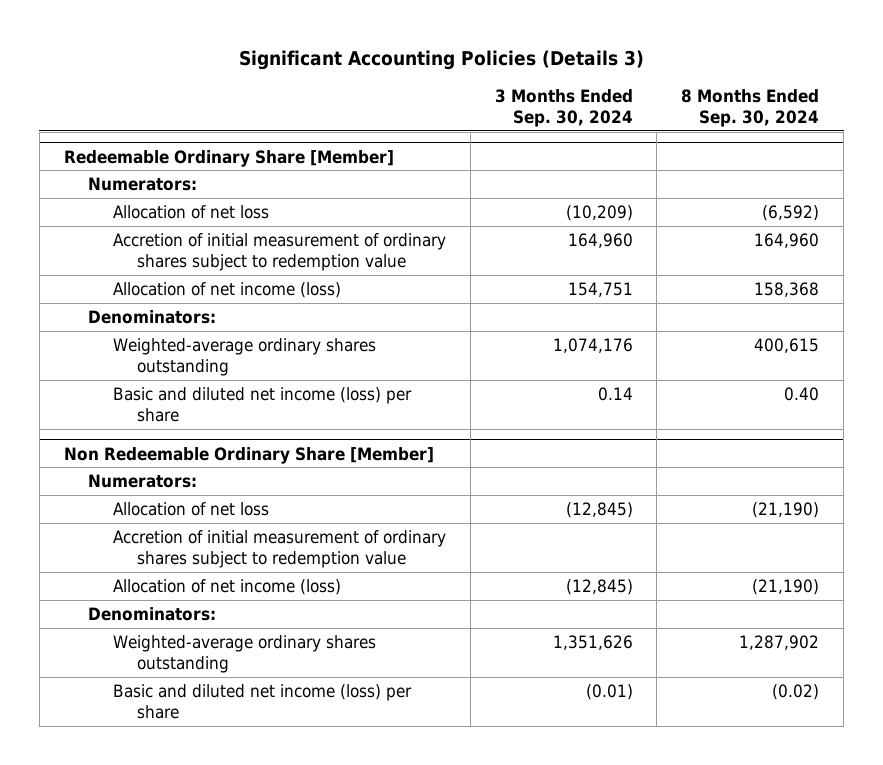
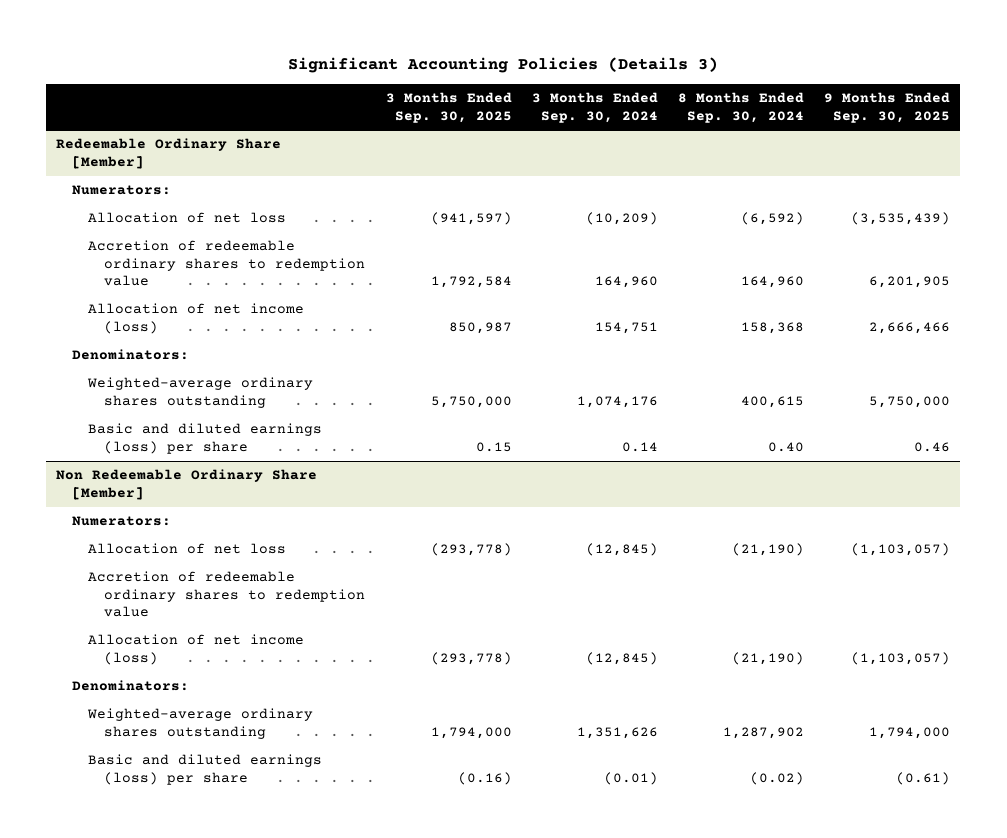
- | 3 Months Ended Sep. 30, 2024 | 8 Months Ended Sep. 30, 2024
+ | 3 Months Ended Sep. 30, 2025 | 3 Months Ended Sep. 30, 2024 | 8 Months Ended Sep. 30, 2024 | 9 Months Ended Sep. 30, 2025
@ Redeemable Ordinary Share [Member]
- Accretion of initial measurement of ordinary shares subject to redemption value | 164,960 | 164,960
+ Accretion of redeemable ordinary shares to redemption value | 1,792,584 | 164,960 | 164,960 | 6,201,905
- Basic and diluted net income (loss) per share | 0.14 | 0.40
+ Basic and diluted earnings (loss) per share | 0.15 | 0.14 | 0.40 | 0.46
@ Non Redeemable Ordinary Share [Member]
- Accretion of initial measurement of ordinary shares subject to redemption value
+ Accretion of redeemable ordinary shares to redemption value
- Basic and diluted net income (loss) per share | (0.01) | (0.02)
+ Basic and diluted earnings (loss) per share | (0.16) | (0.01) | (0.02) | (0.61)

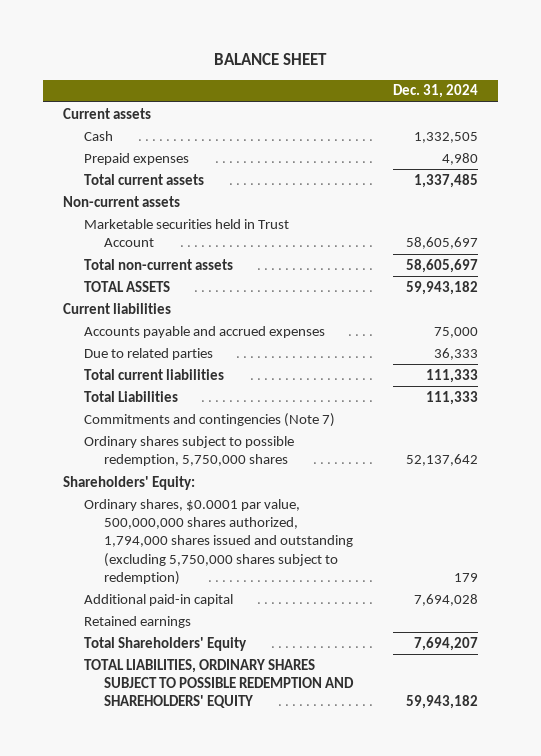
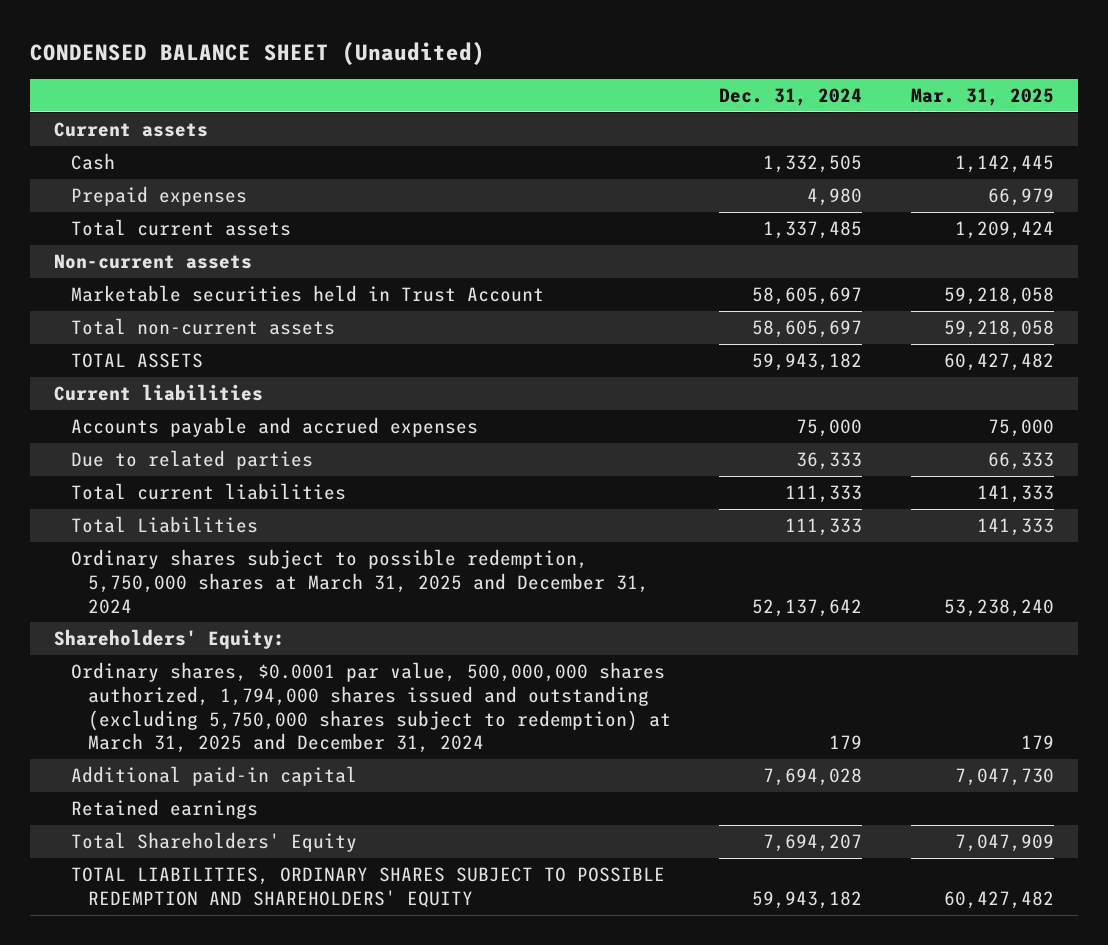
- BALANCE SHEET
+ CONDENSED BALANCE SHEET (Unaudited)
- | Dec. 31, 2024
+ | Dec. 31, 2024 | Mar. 31, 2025
- Commitments and contingencies (Note 7)
- Ordinary shares subject to possible redemption, 5,750,000 shares | 52,137,642
+ Ordinary shares subject to possible redemption, 5,750,000 shares at March 31, 2025 and December 31, 2024 | 52,137,642 | 53,238,240
- Ordinary shares, $0.0001 par value, 500,000,000 shares authorized, 1,794,000 shares issued and outstanding (excluding 5,750,000 shares subject to redemption) | 179
+ Ordinary shares, $0.0001 par value, 500,000,000 shares authorized, 1,794,000 shares issued and outstanding (excluding 5,750,000 shares subject to redemption) at March 31, 2025 and December 31, 2024 | 179 | 179

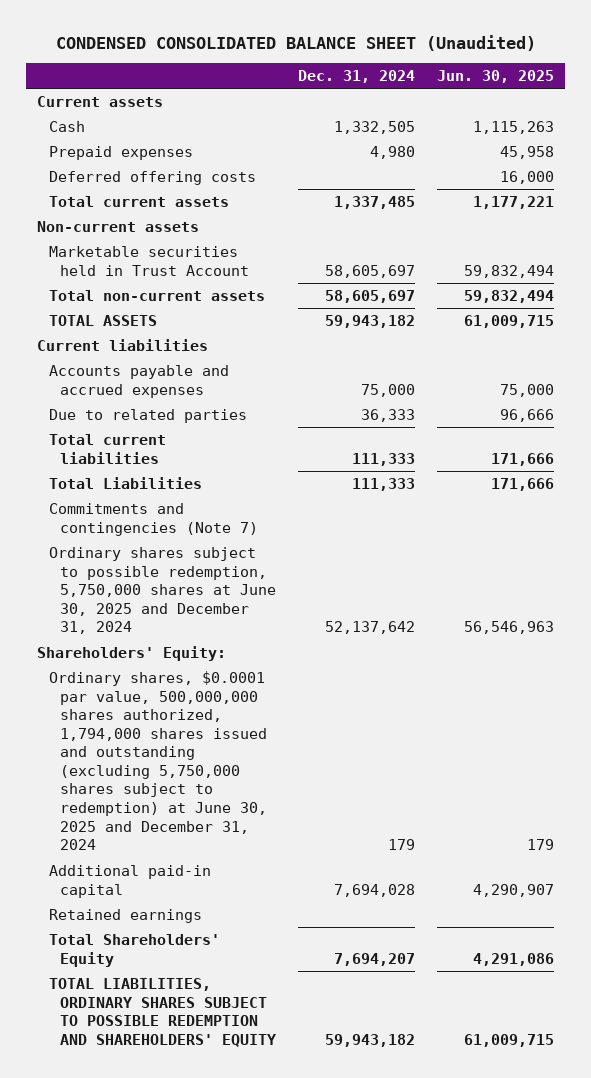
- CONDENSED BALANCE SHEET (Unaudited)
+ CONDENSED CONSOLIDATED BALANCE SHEET (Unaudited)
- | Dec. 31, 2024 | Mar. 31, 2025
+ | Dec. 31, 2024 | Jun. 30, 2025
+ Deferred offering costs | | 16,000
- Ordinary shares subject to possible redemption, 5,750,000 shares at March 31, 2025 and December 31, 2024 | 52,137,642 | 53,238,240
+ Commitments and contingencies (Note 7)
+ Ordinary shares subject to possible redemption, 5,750,000 shares at June 30, 2025 and December 31, 2024 | 52,137,642 | 56,546,963
- Ordinary shares, $0.0001 par value, 500,000,000 shares authorized, 1,794,000 shares issued and outstanding (excluding 5,750,000 shares subject to redemption) at March 31, 2025 and December 31, 2024 | 179 | 179
+ Ordinary shares, $0.0001 par value, 500,000,000 shares authorized, 1,794,000 shares issued and outstanding (excluding 5,750,000 shares subject to redemption) at June 30, 2025 and December 31, 2024 | 179 | 179

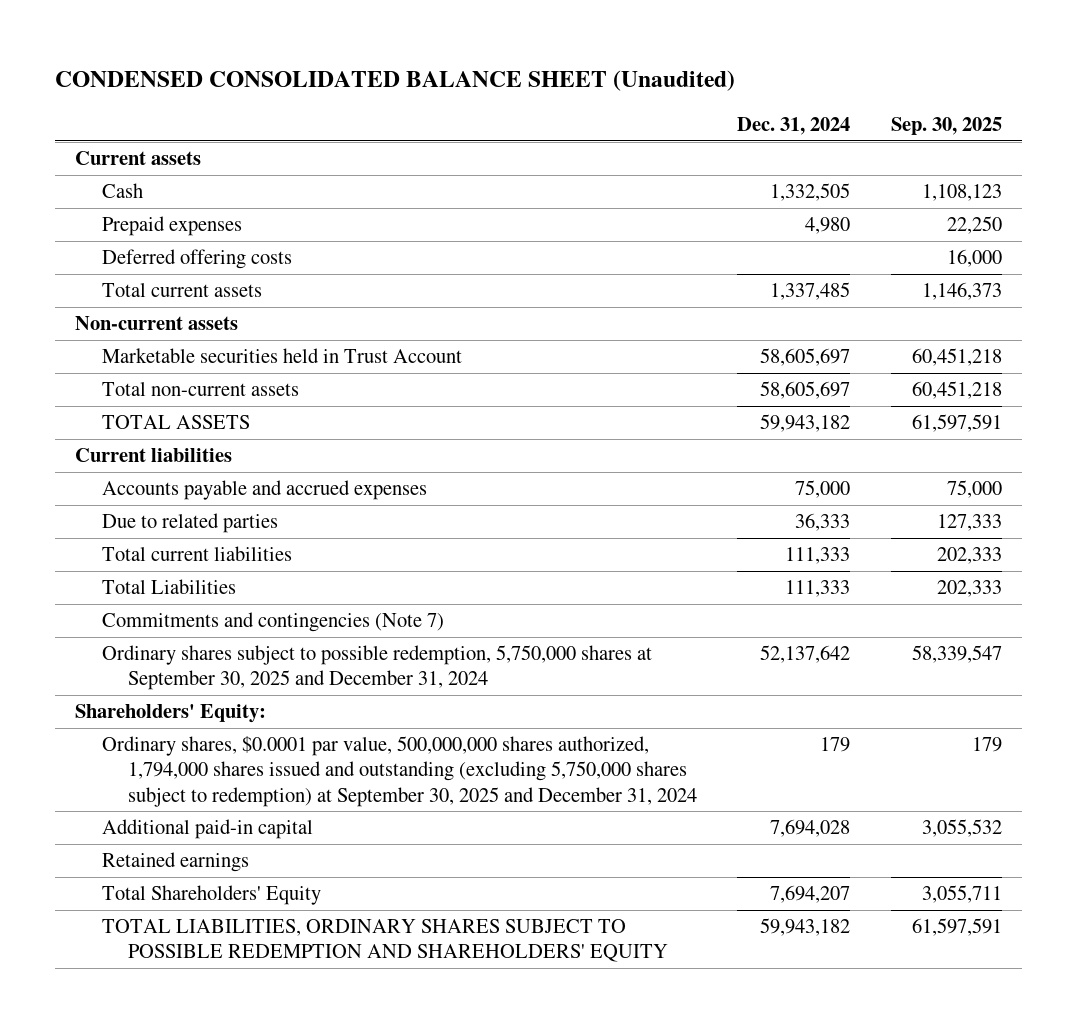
- | Dec. 31, 2024 | Jun. 30, 2025
+ | Dec. 31, 2024 | Sep. 30, 2025
- Ordinary shares subject to possible redemption, 5,750,000 shares at June 30, 2025 and December 31, 2024 | 52,137,642 | 56,546,963
+ Ordinary shares subject to possible redemption, 5,750,000 shares at September 30, 2025 and December 31, 2024 | 52,137,642 | 58,339,547
- Ordinary shares, $0.0001 par value, 500,000,000 shares authorized, 1,794,000 shares issued and outstanding (excluding 5,750,000 shares subject to redemption) at June 30, 2025 and December 31, 2024 | 179 | 179
+ Ordinary shares, $0.0001 par value, 500,000,000 shares authorized, 1,794,000 shares issued and outstanding (excluding 5,750,000 shares subject to redemption) at September 30, 2025 and December 31, 2024 | 179 | 179

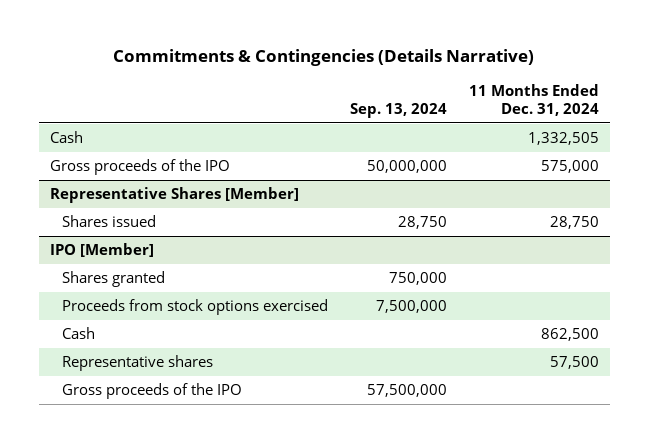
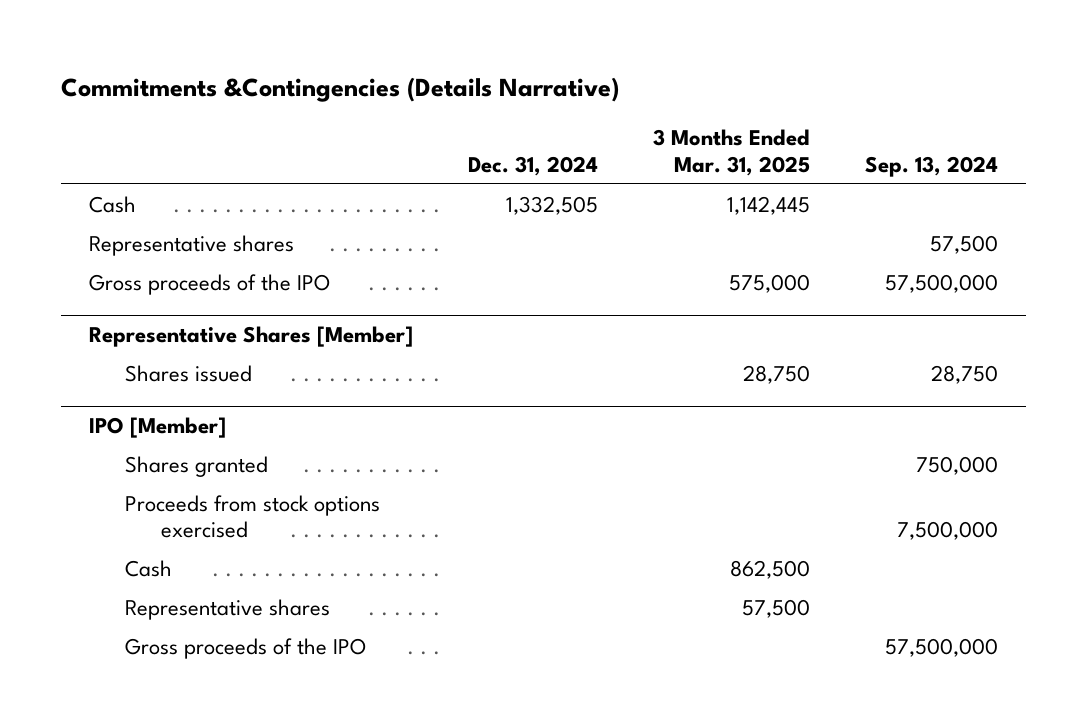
- Commitments & Contingencies (Details Narrative)
+ Commitments &Contingencies (Details Narrative)
- | Sep. 13, 2024 | 11 Months Ended Dec. 31, 2024
+ | Dec. 31, 2024 | 3 Months Ended Mar. 31, 2025 | Sep. 13, 2024
- Gross proceeds of the IPO | 50,000,000 | 575,000
+ Representative shares | | | 57,500
+ Gross proceeds of the IPO | | 575,000 | 57,500,000

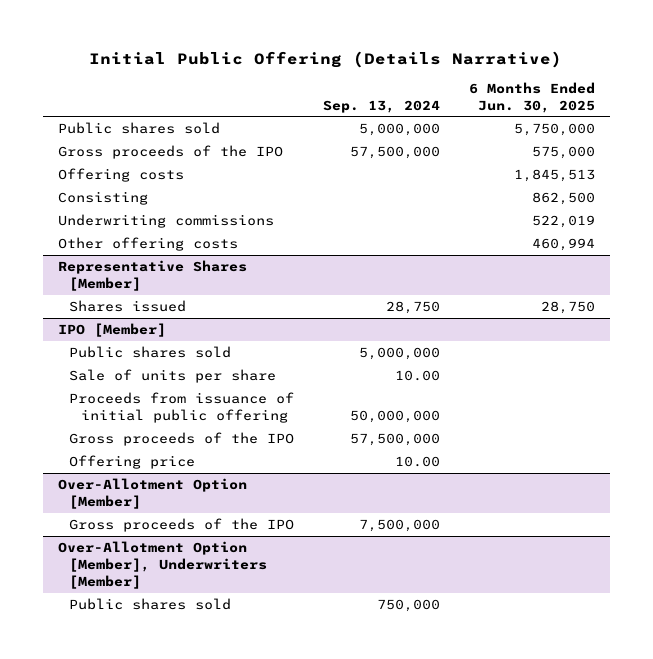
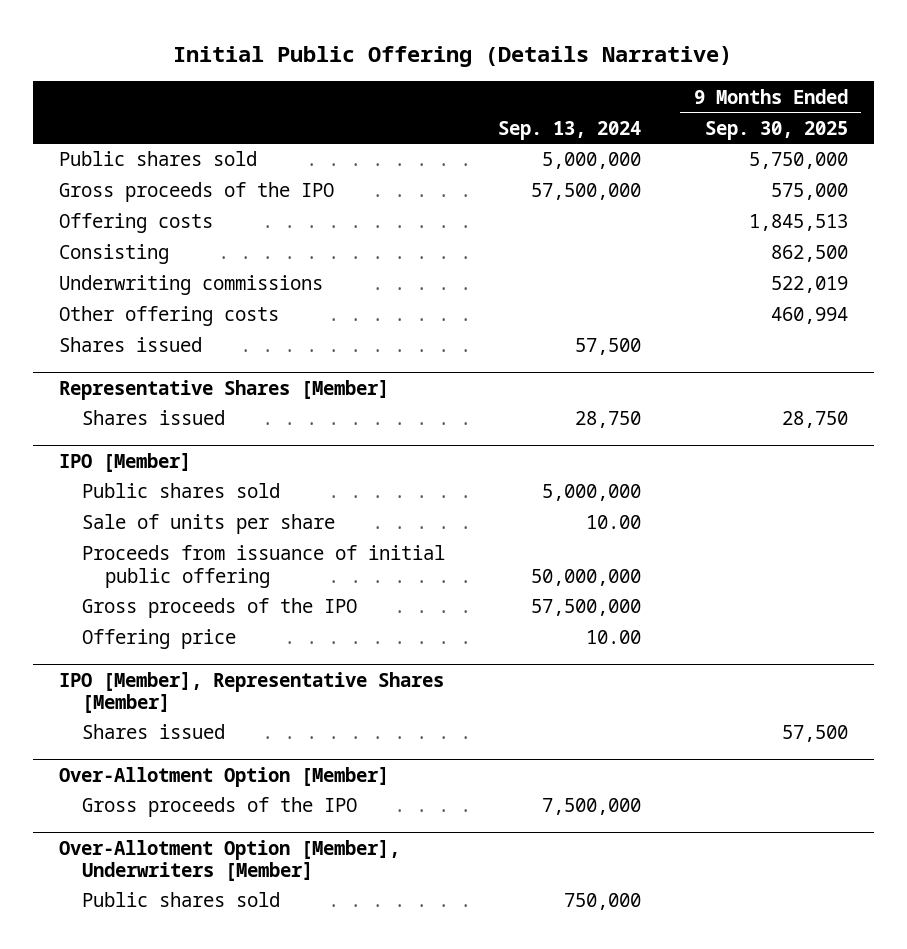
- | Sep. 13, 2024 | 6 Months Ended Jun. 30, 2025
+ | Sep. 13, 2024 | 9 Months Ended Sep. 30, 2025
+ Shares issued | 57,500 |
+ IPO [Member], Representative Shares [Member]
+ Shares issued | | 57,500

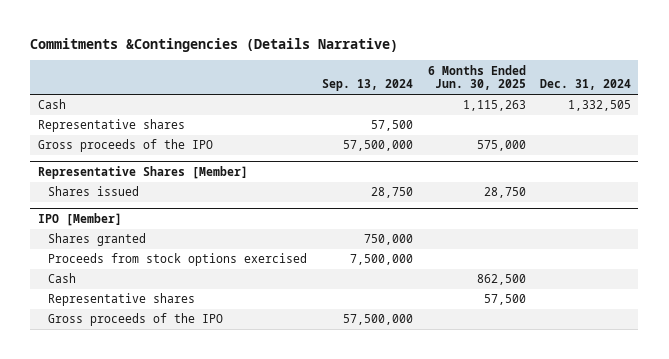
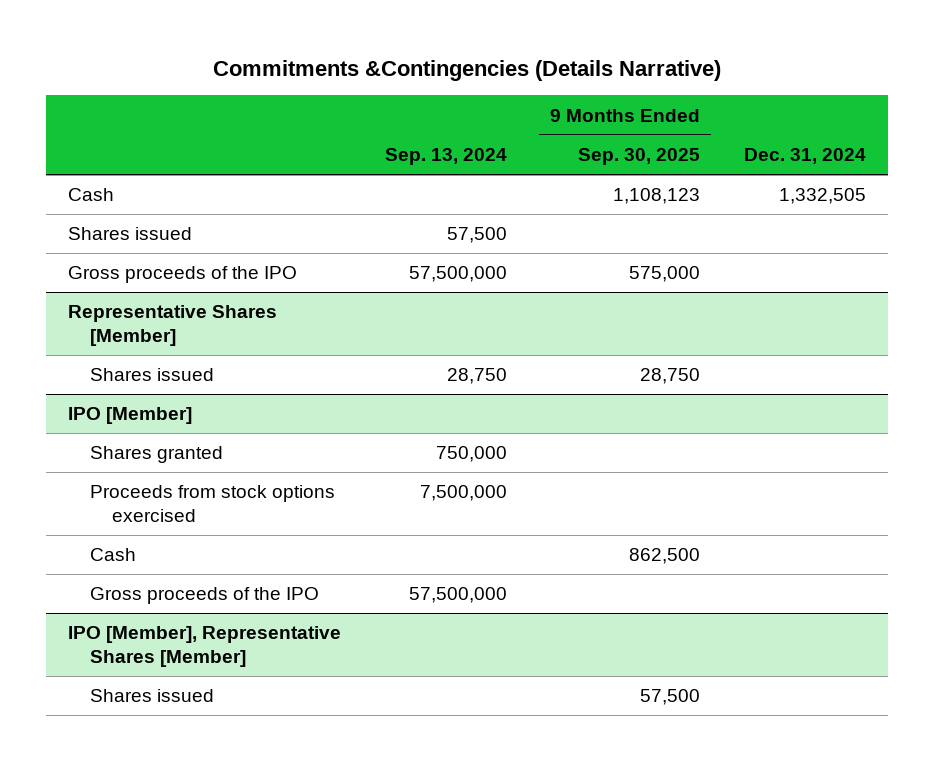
- | Sep. 13, 2024 | 6 Months Ended Jun. 30, 2025 | Dec. 31, 2024
+ | Sep. 13, 2024 | 9 Months Ended Sep. 30, 2025 | Dec. 31, 2024
- Representative shares | 57,500 | |
+ Shares issued | 57,500 | |
@ IPO [Member]
- Representative shares | | 57,500 |
+ IPO [Member], Representative Shares [Member]
+ Shares issued | | 57,500 |

